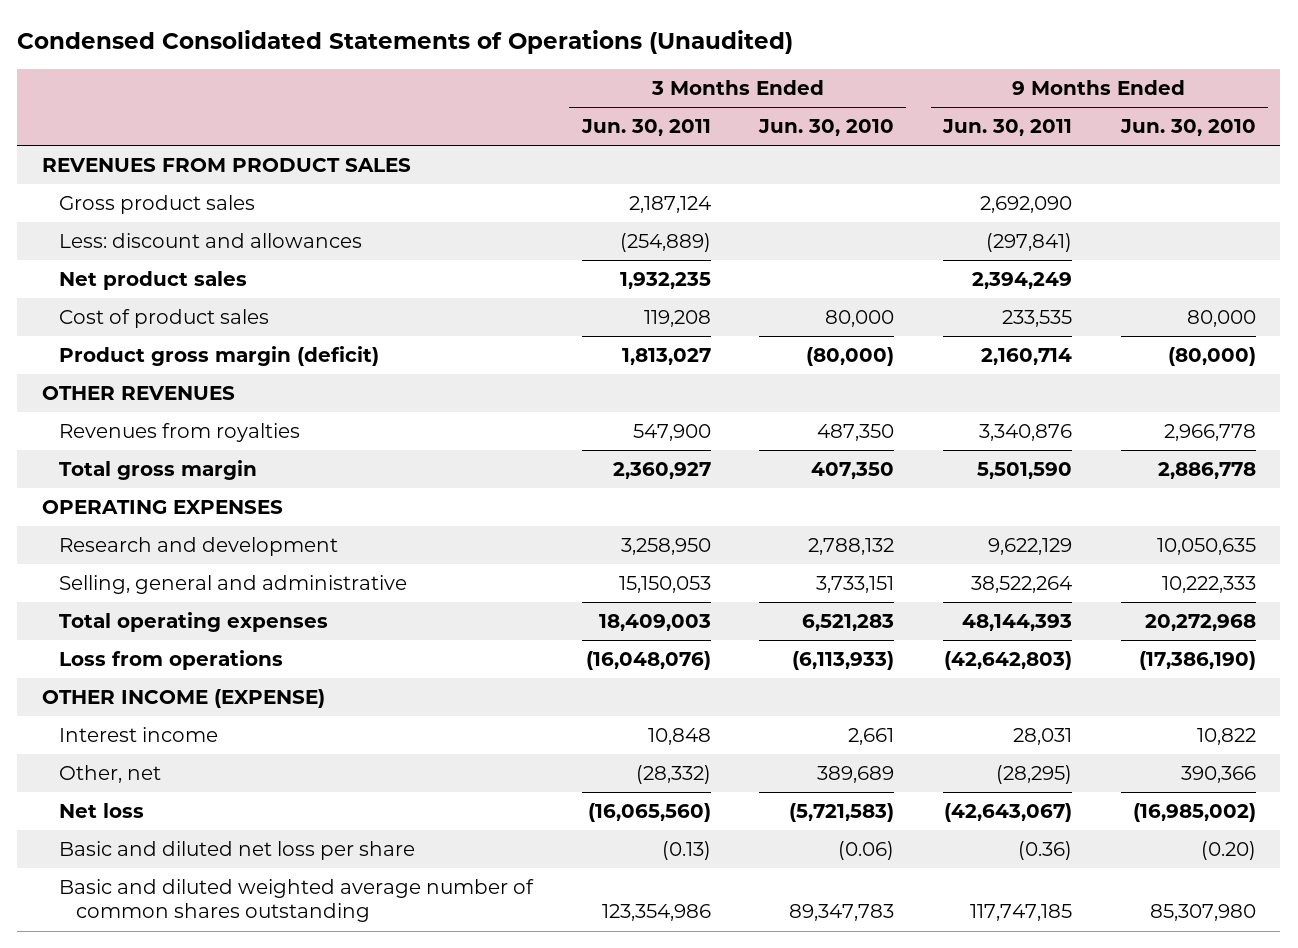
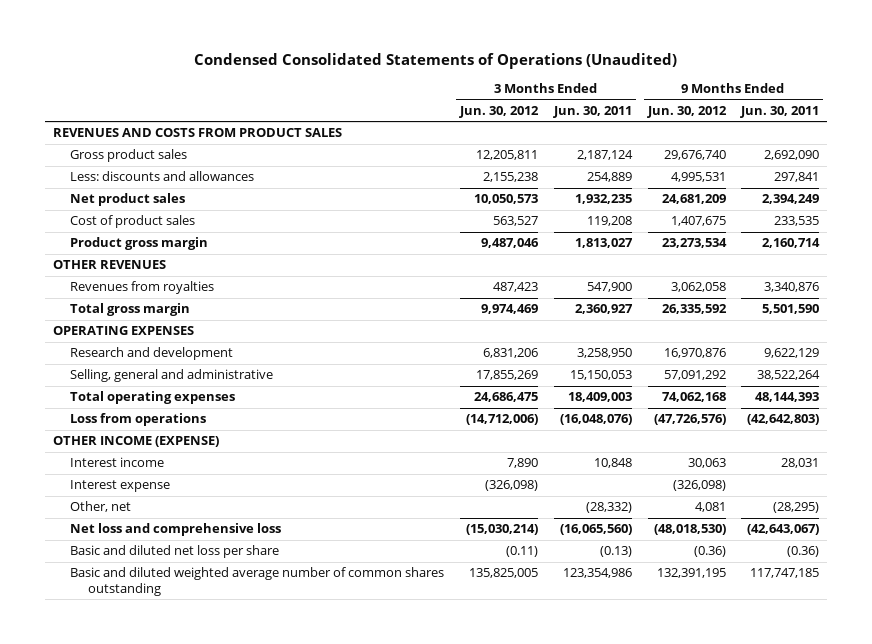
- | 3 Months Ended Jun. 30, 2011 | 3 Months Ended Jun. 30, 2010 | 9 Months Ended Jun. 30, 2011 | 9 Months Ended Jun. 30, 2010
+ | 3 Months Ended Jun. 30, 2012 | 3 Months Ended Jun. 30, 2011 | 9 Months Ended Jun. 30, 2012 | 9 Months Ended Jun. 30, 2011
- REVENUES FROM PRODUCT SALES
+ REVENUES AND COSTS FROM PRODUCT SALES
- Less: discount and allowances | (254,889) | | (297,841) |
+ Less: discounts and allowances | 2,155,238 | 254,889 | 4,995,531 | 297,841
- Product gross margin (deficit) | 1,813,027 | (80,000) | 2,160,714 | (80,000)
+ Product gross margin | 9,487,046 | 1,813,027 | 23,273,534 | 2,160,714
+ Interest expense | (326,098) | | (326,098) |
- Net loss | (16,065,560) | (5,721,583) | (42,643,067) | (16,985,002)
+ Net loss and comprehensive loss | (15,030,214) | (16,065,560) | (48,018,530) | (42,643,067)

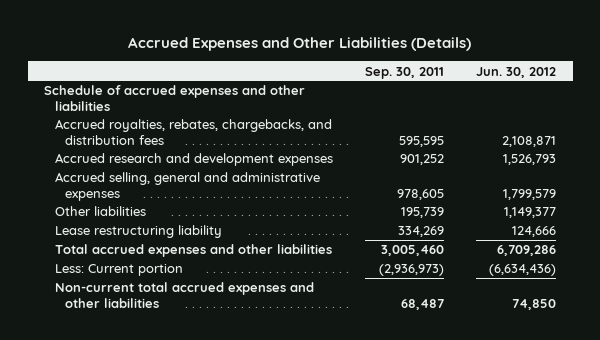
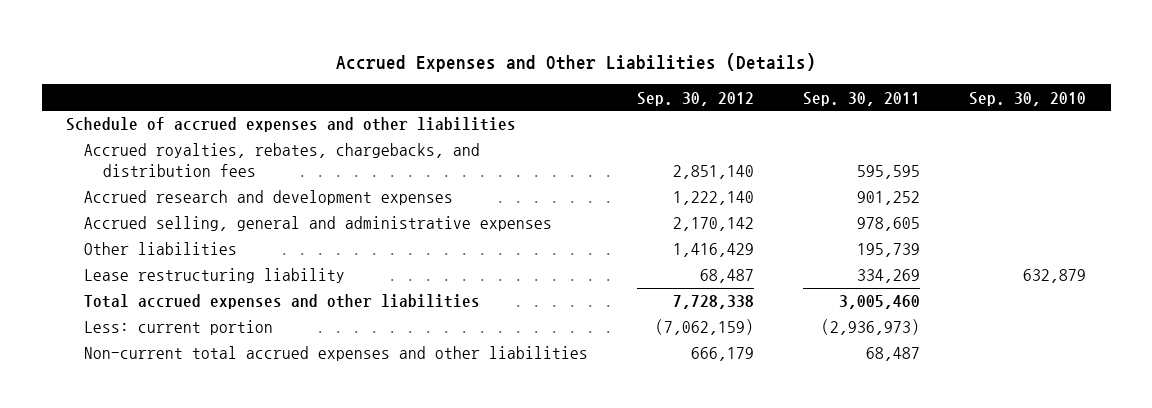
- | Sep. 30, 2011 | Jun. 30, 2012
+ | Sep. 30, 2012 | Sep. 30, 2011 | Sep. 30, 2010
- Less: Current portion | (2,936,973) | (6,634,436)
+ Less: current portion | (7,062,159) | (2,936,973) |

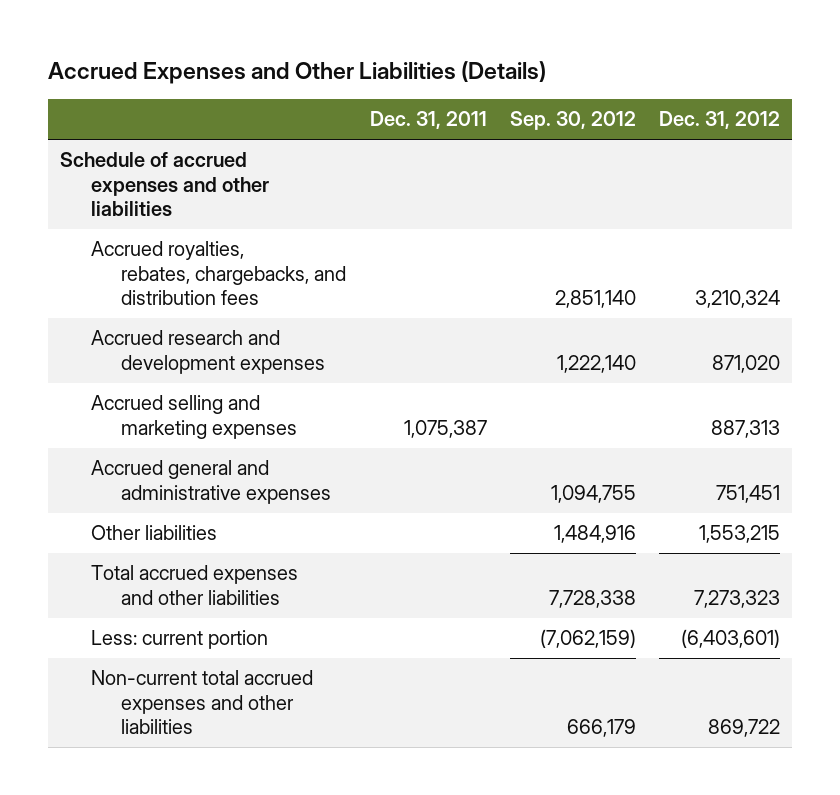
- | Sep. 30, 2012 | Sep. 30, 2011 | Sep. 30, 2010
+ | Dec. 31, 2011 | Sep. 30, 2012 | Dec. 31, 2012
- Accrued selling, general and administrative expenses | 2,170,142 | 978,605 |
- Other liabilities | 1,416,429 | 195,739 |
- Lease restructuring liability | 68,487 | 334,269 | 632,879
+ Accrued selling and marketing expenses | 1,075,387 | | 887,313
+ Accrued general and administrative expenses | | 1,094,755 | 751,451
+ Other liabilities | | 1,484,916 | 1,553,215

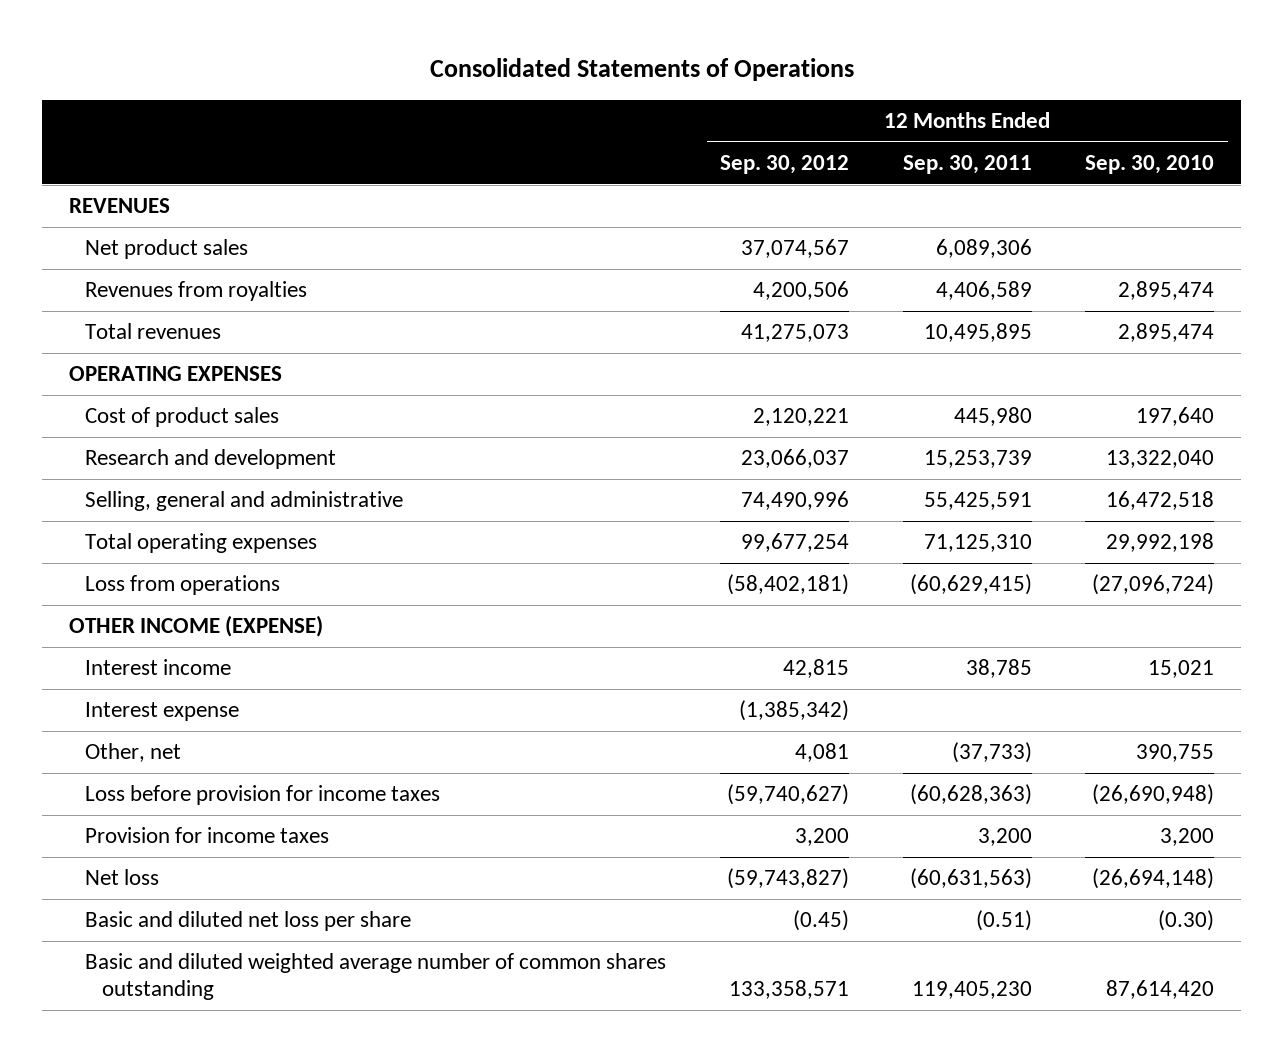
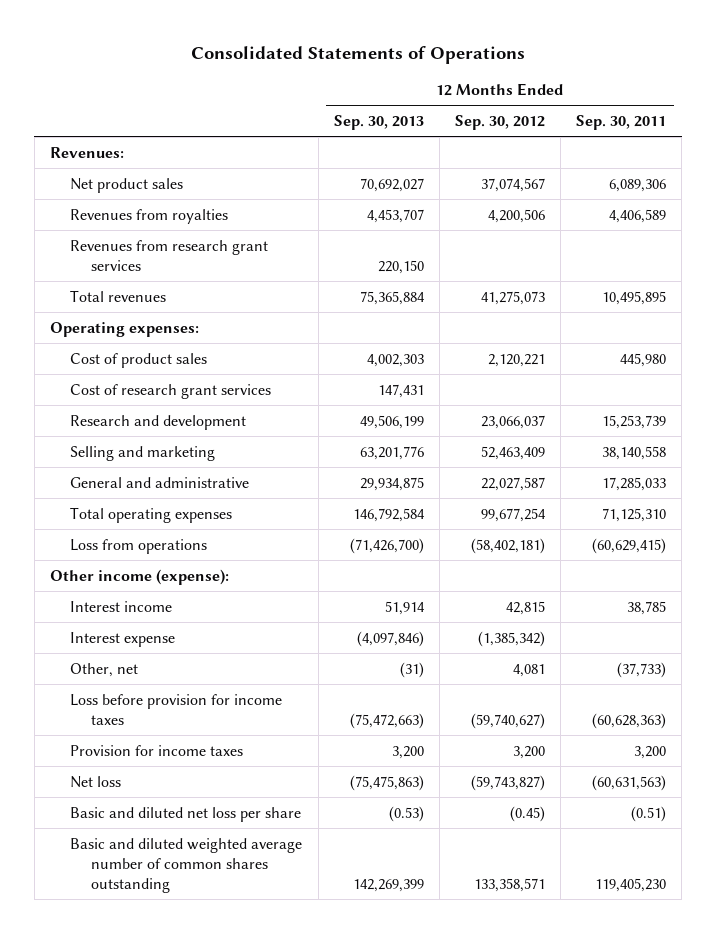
- | 12 Months Ended Sep. 30, 2012 | 12 Months Ended Sep. 30, 2011 | 12 Months Ended Sep. 30, 2010
+ | 12 Months Ended Sep. 30, 2013 | 12 Months Ended Sep. 30, 2012 | 12 Months Ended Sep. 30, 2011
- REVENUES
+ Revenues:
+ Revenues from research grant services | 220,150 | |
- OPERATING EXPENSES
+ Operating expenses:
+ Cost of research grant services | 147,431 | |
- Selling, general and administrative | 74,490,996 | 55,425,591 | 16,472,518
+ Selling and marketing | 63,201,776 | 52,463,409 | 38,140,558
+ General and administrative | 29,934,875 | 22,027,587 | 17,285,033
- OTHER INCOME (EXPENSE)
+ Other income (expense):

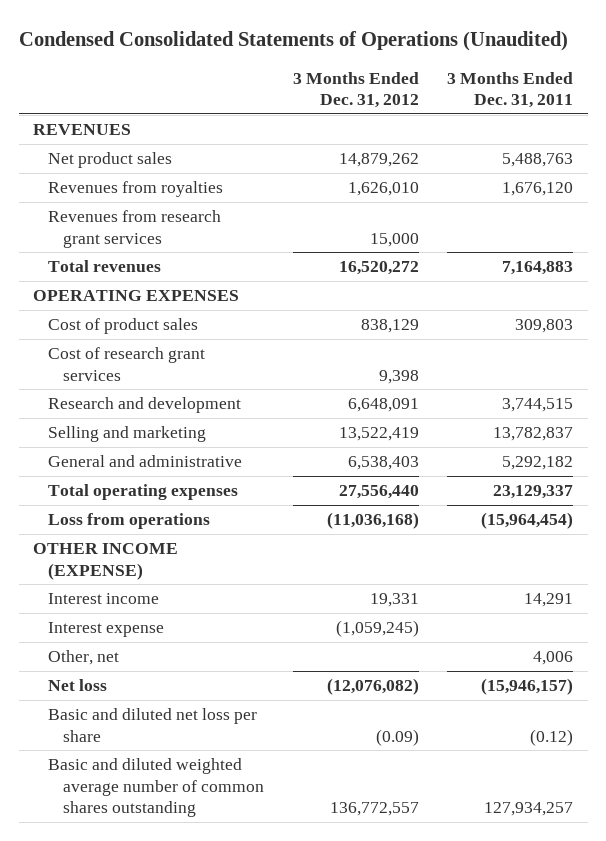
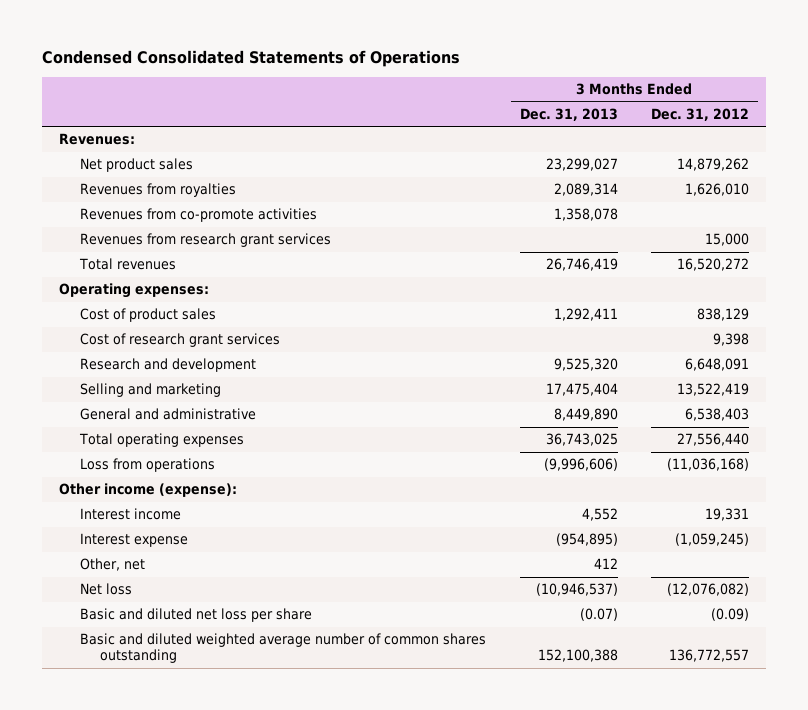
- Condensed Consolidated Statements of Operations (Unaudited)
+ Condensed Consolidated Statements of Operations
- | 3 Months Ended Dec. 31, 2012 | 3 Months Ended Dec. 31, 2011
+ | 3 Months Ended Dec. 31, 2013 | 3 Months Ended Dec. 31, 2012
- REVENUES
+ Revenues:
+ Revenues from co-promote activities | 1,358,078 |
- OPERATING EXPENSES
+ Operating expenses:
- OTHER INCOME (EXPENSE)
+ Other income (expense):

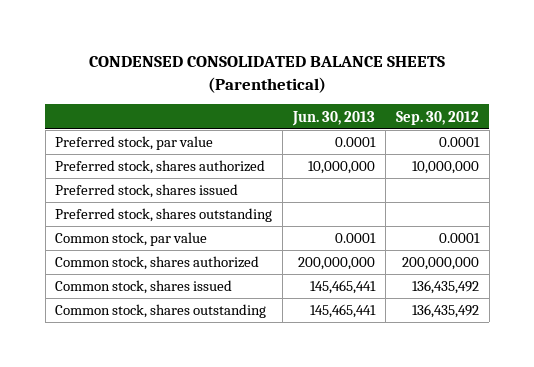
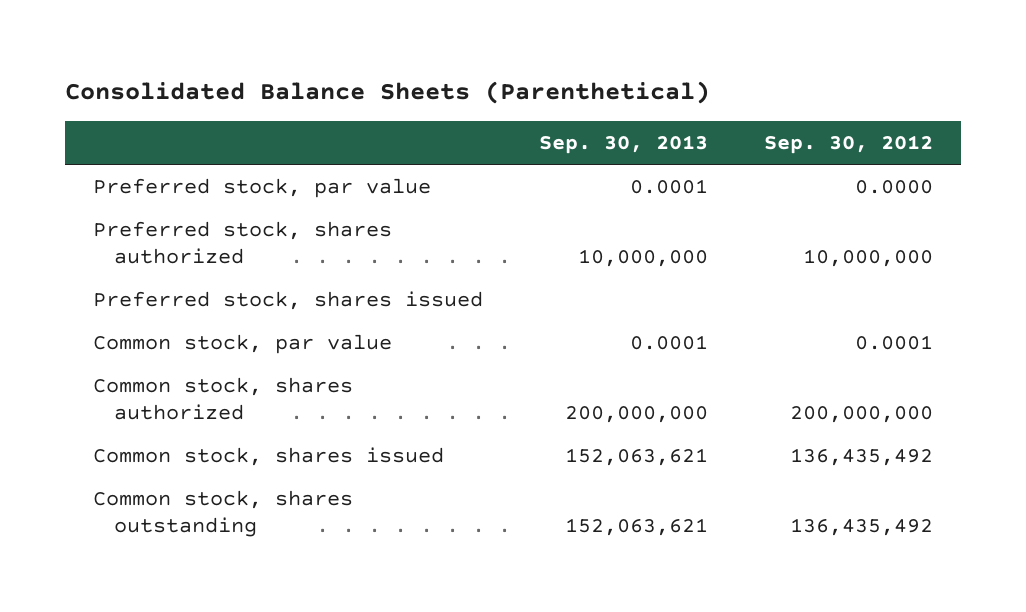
- CONDENSED CONSOLIDATED BALANCE SHEETS (Parenthetical)
+ Consolidated Balance Sheets (Parenthetical)
- | Jun. 30, 2013 | Sep. 30, 2012
+ | Sep. 30, 2013 | Sep. 30, 2012
- Preferred stock, par value | 0.0001 | 0.0001
+ Preferred stock, par value | 0.0001 | 0.0000
- Preferred stock, shares outstanding

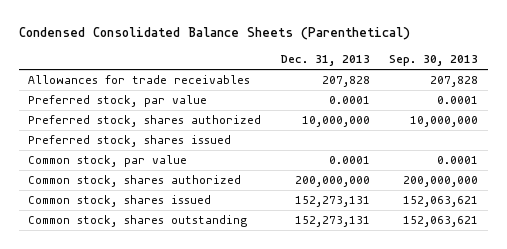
- Consolidated Balance Sheets (Parenthetical)
+ Condensed Consolidated Balance Sheets (Parenthetical)
- | Sep. 30, 2013 | Sep. 30, 2012
+ | Dec. 31, 2013 | Sep. 30, 2013
+ Allowances for trade receivables | 207,828 | 207,828

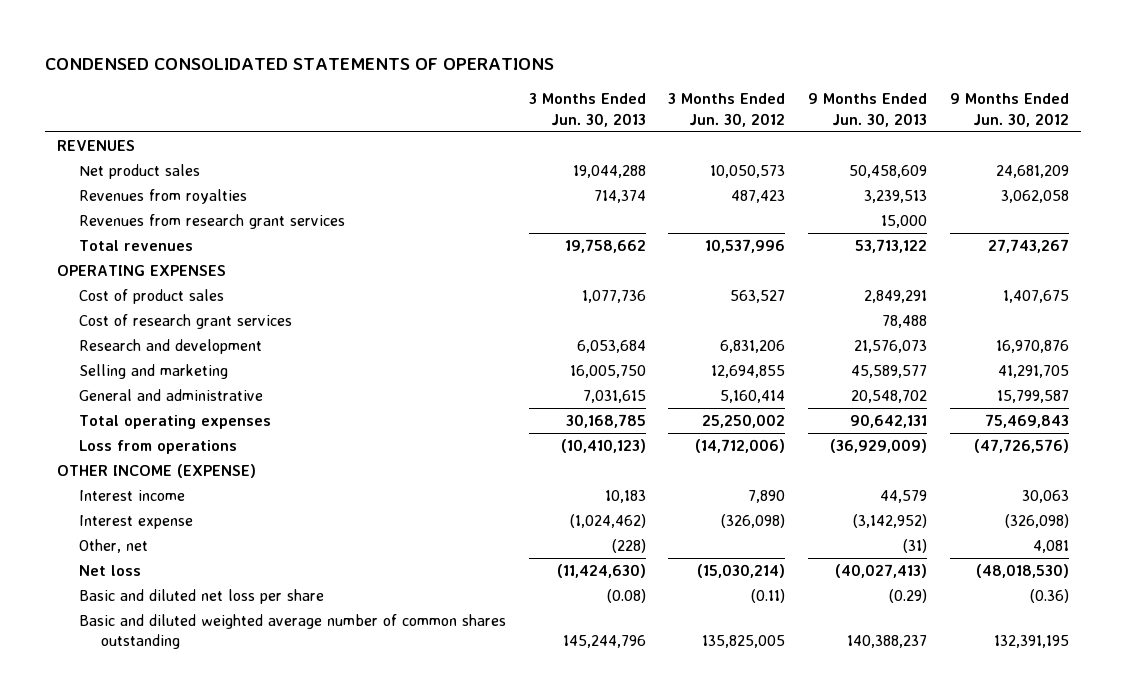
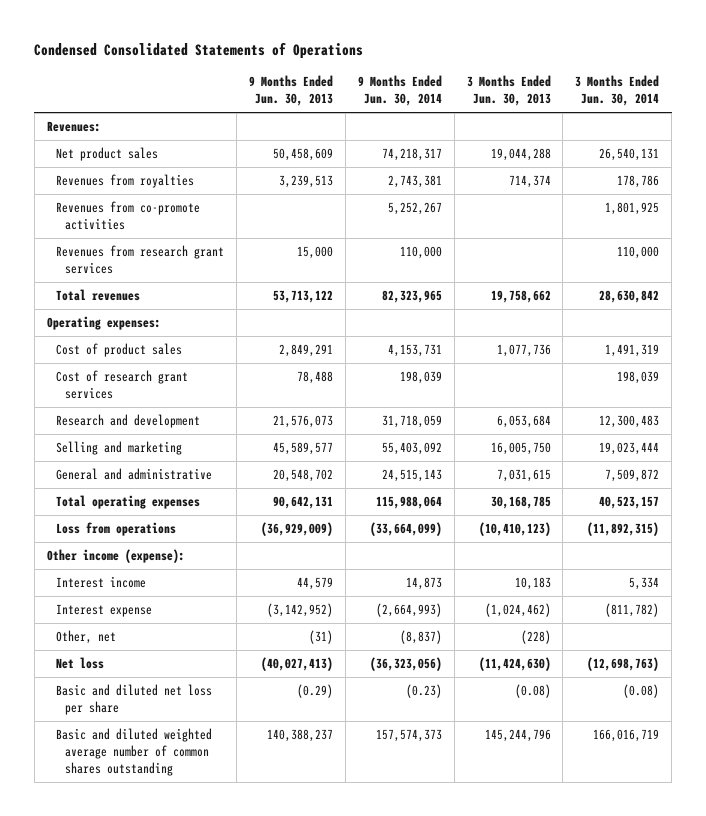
- CONDENSED CONSOLIDATED STATEMENTS OF OPERATIONS
+ Condensed Consolidated Statements of Operations
- | 3 Months Ended Jun. 30, 2013 | 3 Months Ended Jun. 30, 2012 | 9 Months Ended Jun. 30, 2013 | 9 Months Ended Jun. 30, 2012
+ | 9 Months Ended Jun. 30, 2013 | 9 Months Ended Jun. 30, 2014 | 3 Months Ended Jun. 30, 2013 | 3 Months Ended Jun. 30, 2014
- REVENUES
+ Revenues:
+ Revenues from co-promote activities | | 5,252,267 | | 1,801,925
- OPERATING EXPENSES
+ Operating expenses:
- OTHER INCOME (EXPENSE)
+ Other income (expense):

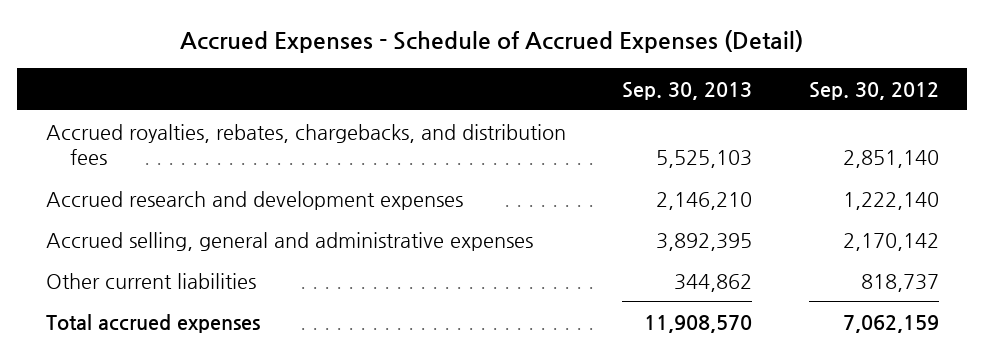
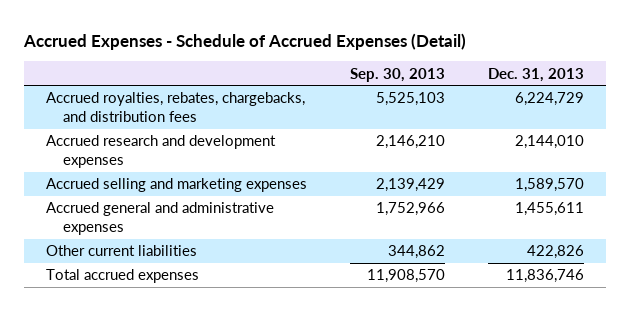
- | Sep. 30, 2013 | Sep. 30, 2012
+ | Sep. 30, 2013 | Dec. 31, 2013
- Accrued selling, general and administrative expenses | 3,892,395 | 2,170,142
+ Accrued selling and marketing expenses | 2,139,429 | 1,589,570
+ Accrued general and administrative expenses | 1,752,966 | 1,455,611

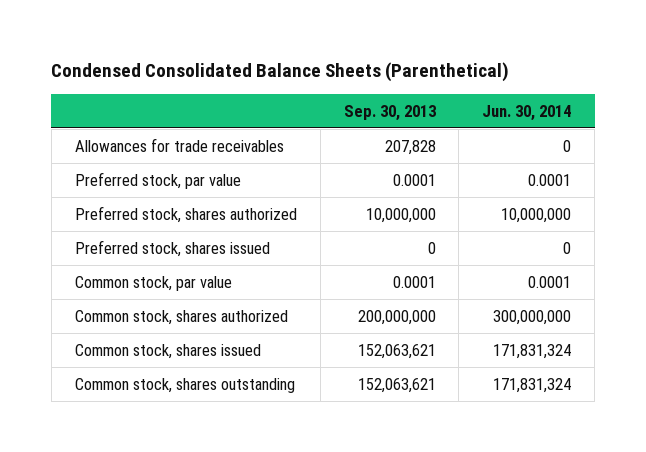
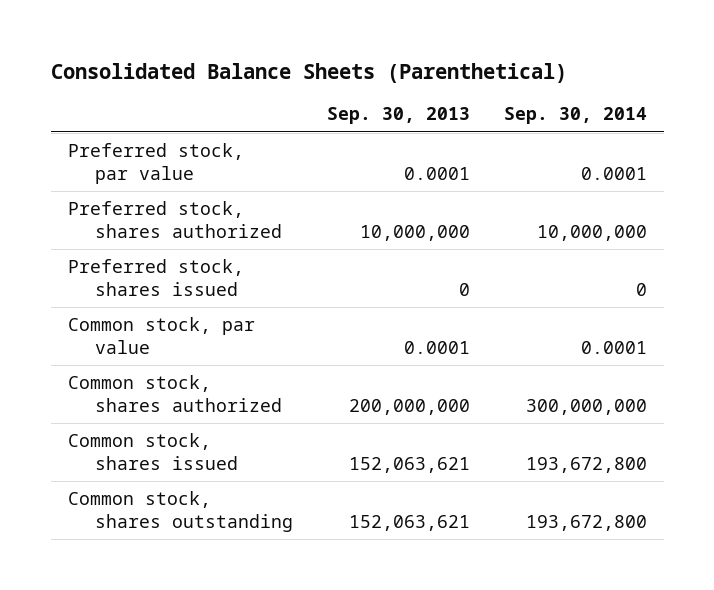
- Condensed Consolidated Balance Sheets (Parenthetical)
+ Consolidated Balance Sheets (Parenthetical)
- | Sep. 30, 2013 | Jun. 30, 2014
+ | Sep. 30, 2013 | Sep. 30, 2014
- Allowances for trade receivables | 207,828 | 0

